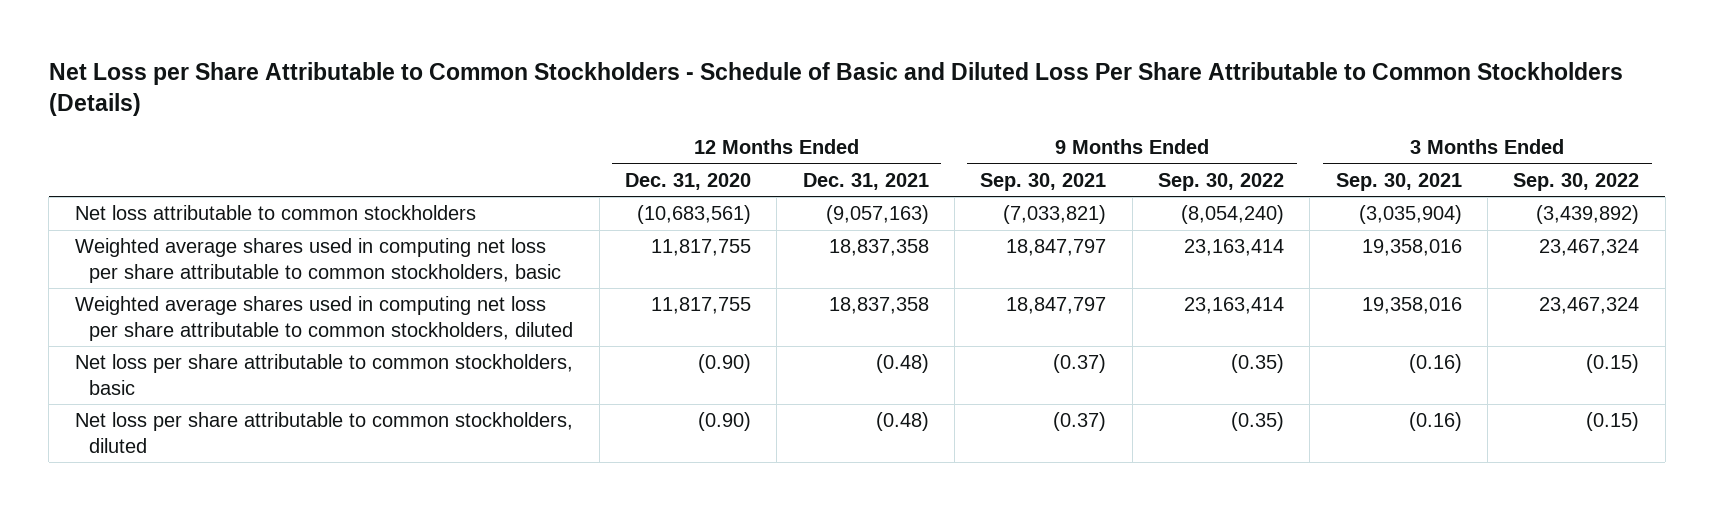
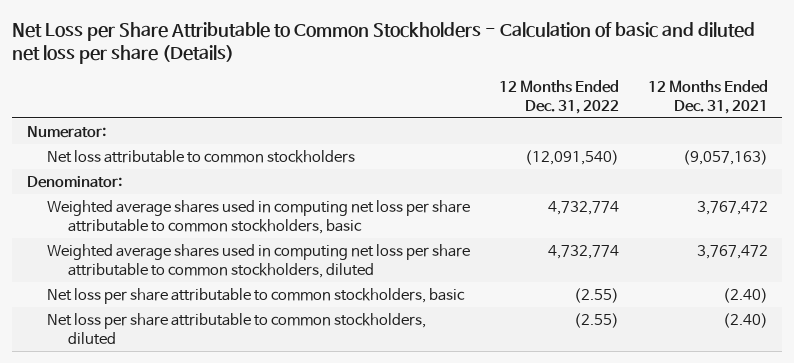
- Net Loss per Share Attributable to Common Stockholders - Schedule of Basic and Diluted Loss Per Share Attributable to Common Stockholders (Details)
+ Net Loss per Share Attributable to Common Stockholders - Calculation of basic and diluted net loss per share (Details)
- | 12 Months Ended Dec. 31, 2020 | 12 Months Ended Dec. 31, 2021 | 9 Months Ended Sep. 30, 2021 | 9 Months Ended Sep. 30, 2022 | 3 Months Ended Sep. 30, 2021 | 3 Months Ended Sep. 30, 2022
+ | 12 Months Ended Dec. 31, 2022 | 12 Months Ended Dec. 31, 2021
+ Numerator:
- Weighted average shares used in computing net loss per share attributable to common stockholders, basic | 11,817,755 | 18,837,358 | 18,847,797 | 23,163,414 | 19,358,016 | 23,467,324
- Weighted average shares used in computing net loss per share attributable to common stockholders, diluted | 11,817,755 | 18,837,358 | 18,847,797 | 23,163,414 | 19,358,016 | 23,467,324
- Net loss per share attributable to common stockholders, basic | (0.90) | (0.48) | (0.37) | (0.35) | (0.16) | (0.15)
- Net loss per share attributable to common stockholders, diluted | (0.90) | (0.48) | (0.37) | (0.35) | (0.16) | (0.15)
+ Denominator:
+ Weighted average shares used in computing net loss per share attributable to common stockholders, basic | 4,732,774 | 3,767,472
+ Weighted average shares used in computing net loss per share attributable to common stockholders, diluted | 4,732,774 | 3,767,472
+ Net loss per share attributable to common stockholders, basic | (2.55) | (2.40)
+ Net loss per share attributable to common stockholders, diluted | (2.55) | (2.40)

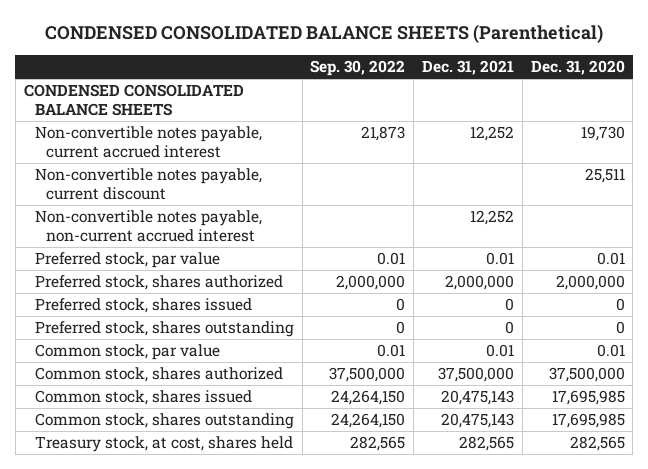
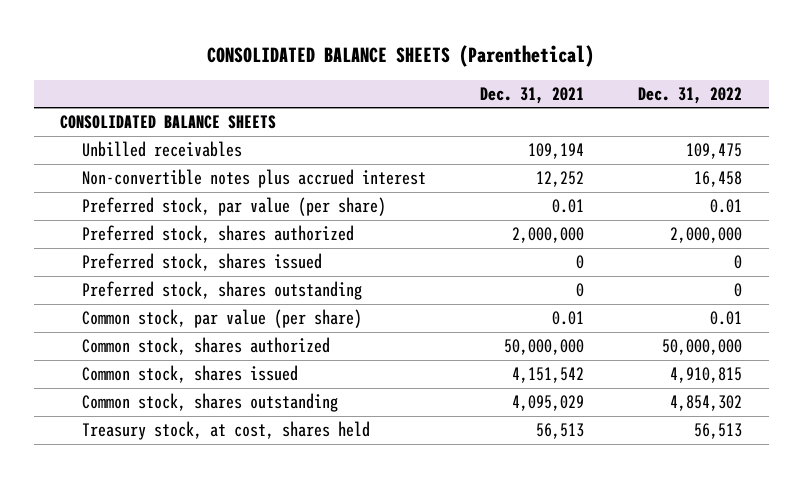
- CONDENSED CONSOLIDATED BALANCE SHEETS (Parenthetical)
+ CONSOLIDATED BALANCE SHEETS (Parenthetical)
- | Sep. 30, 2022 | Dec. 31, 2021 | Dec. 31, 2020
+ | Dec. 31, 2021 | Dec. 31, 2022
- CONDENSED CONSOLIDATED BALANCE SHEETS
- Non-convertible notes payable, current accrued interest | 21,873 | 12,252 | 19,730
- Non-convertible notes payable, current discount | | | 25,511
- Non-convertible notes payable, non-current accrued interest | | 12,252 |
- Preferred stock, par value | 0.01 | 0.01 | 0.01
+ CONSOLIDATED BALANCE SHEETS
+ Unbilled receivables | 109,194 | 109,475
+ Non-convertible notes plus accrued interest | 12,252 | 16,458
+ Preferred stock, par value (per share) | 0.01 | 0.01
- Common stock, par value | 0.01 | 0.01 | 0.01
- Common stock, shares authorized | 37,500,000 | 37,500,000 | 37,500,000
- Common stock, shares issued | 24,264,150 | 20,475,143 | 17,695,985
- Common stock, shares outstanding | 24,264,150 | 20,475,143 | 17,695,985
- Treasury stock, at cost, shares held | 282,565 | 282,565 | 282,565
+ Common stock, par value (per share) | 0.01 | 0.01
+ Common stock, shares authorized | 50,000,000 | 50,000,000
+ Common stock, shares issued | 4,151,542 | 4,910,815
+ Common stock, shares outstanding | 4,095,029 | 4,854,302
+ Treasury stock, at cost, shares held | 56,513 | 56,513

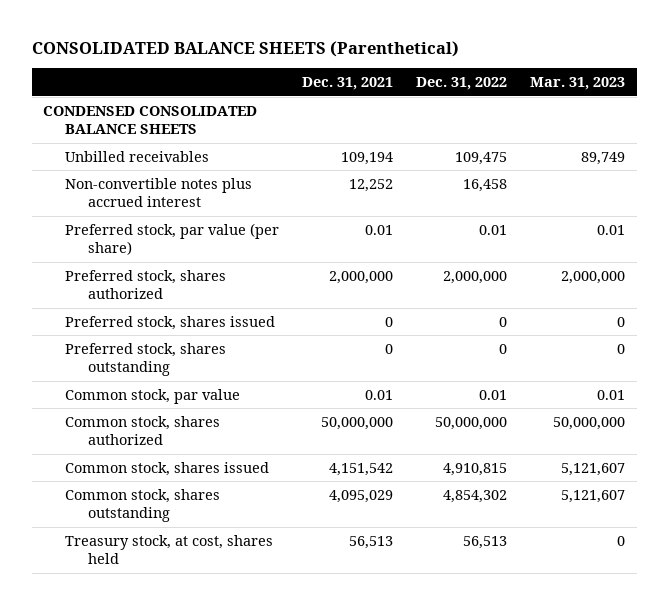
- | Dec. 31, 2021 | Dec. 31, 2022
+ | Dec. 31, 2021 | Dec. 31, 2022 | Mar. 31, 2023
- CONSOLIDATED BALANCE SHEETS
+ CONDENSED CONSOLIDATED BALANCE SHEETS
- Common stock, par value (per share) | 0.01 | 0.01
+ Common stock, par value | 0.01 | 0.01 | 0.01

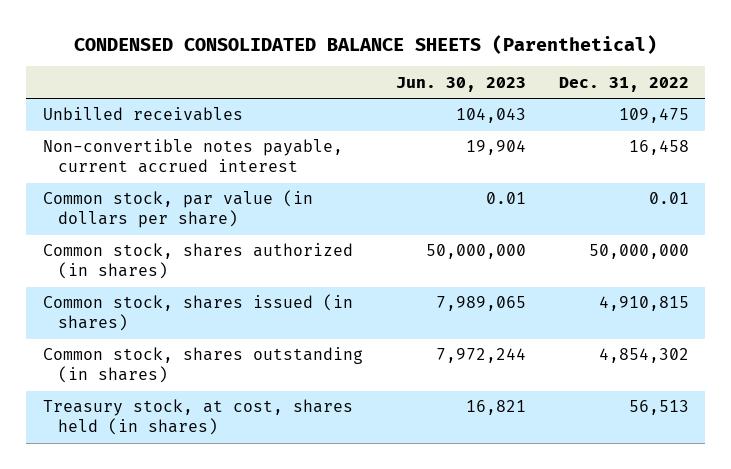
- CONSOLIDATED BALANCE SHEETS (Parenthetical)
+ CONDENSED CONSOLIDATED BALANCE SHEETS (Parenthetical)
- | Dec. 31, 2021 | Dec. 31, 2022 | Mar. 31, 2023
+ | Jun. 30, 2023 | Dec. 31, 2022
- CONDENSED CONSOLIDATED BALANCE SHEETS
- Non-convertible notes plus accrued interest | 12,252 | 16,458 |
- Preferred stock, par value (per share) | 0.01 | 0.01 | 0.01
- Preferred stock, shares authorized | 2,000,000 | 2,000,000 | 2,000,000
- Preferred stock, shares issued | 0 | 0 | 0
- Preferred stock, shares outstanding | 0 | 0 | 0
- Common stock, par value | 0.01 | 0.01 | 0.01
- Common stock, shares authorized | 50,000,000 | 50,000,000 | 50,000,000
- Common stock, shares issued | 4,151,542 | 4,910,815 | 5,121,607
- Common stock, shares outstanding | 4,095,029 | 4,854,302 | 5,121,607
- Treasury stock, at cost, shares held | 56,513 | 56,513 | 0
+ Non-convertible notes payable, current accrued interest | 19,904 | 16,458
+ Common stock, par value (in dollars per share) | 0.01 | 0.01
+ Common stock, shares authorized (in shares) | 50,000,000 | 50,000,000
+ Common stock, shares issued (in shares) | 7,989,065 | 4,910,815
+ Common stock, shares outstanding (in shares) | 7,972,244 | 4,854,302
+ Treasury stock, at cost, shares held (in shares) | 16,821 | 56,513

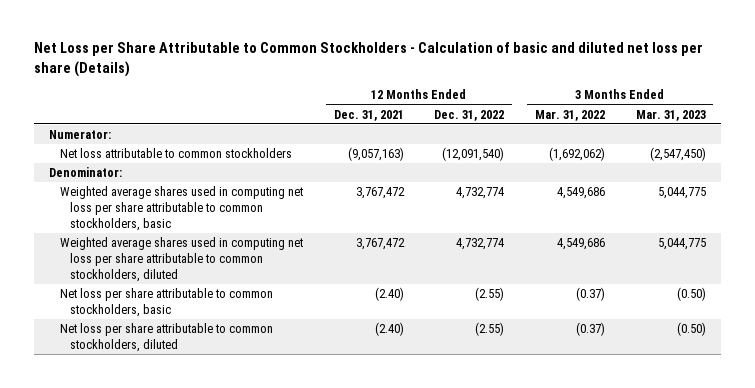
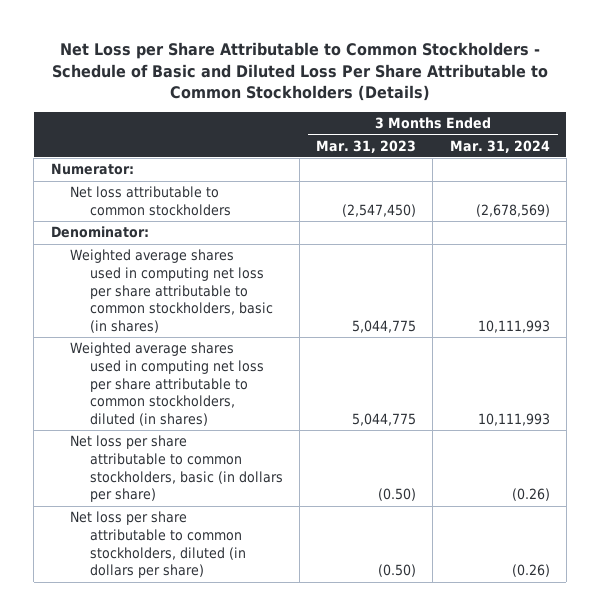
- Net Loss per Share Attributable to Common Stockholders - Calculation of basic and diluted net loss per share (Details)
+ Net Loss per Share Attributable to Common Stockholders - Schedule of Basic and Diluted Loss Per Share Attributable to Common Stockholders (Details)
- | 12 Months Ended Dec. 31, 2021 | 12 Months Ended Dec. 31, 2022 | 3 Months Ended Mar. 31, 2022 | 3 Months Ended Mar. 31, 2023
+ | 3 Months Ended Mar. 31, 2023 | 3 Months Ended Mar. 31, 2024
- Weighted average shares used in computing net loss per share attributable to common stockholders, basic | 3,767,472 | 4,732,774 | 4,549,686 | 5,044,775
- Weighted average shares used in computing net loss per share attributable to common stockholders, diluted | 3,767,472 | 4,732,774 | 4,549,686 | 5,044,775
- Net loss per share attributable to common stockholders, basic | (2.40) | (2.55) | (0.37) | (0.50)
- Net loss per share attributable to common stockholders, diluted | (2.40) | (2.55) | (0.37) | (0.50)
+ Weighted average shares used in computing net loss per share attributable to common stockholders, basic (in shares) | 5,044,775 | 10,111,993
+ Weighted average shares used in computing net loss per share attributable to common stockholders, diluted (in shares) | 5,044,775 | 10,111,993
+ Net loss per share attributable to common stockholders, basic (in dollars per share) | (0.50) | (0.26)
+ Net loss per share attributable to common stockholders, diluted (in dollars per share) | (0.50) | (0.26)

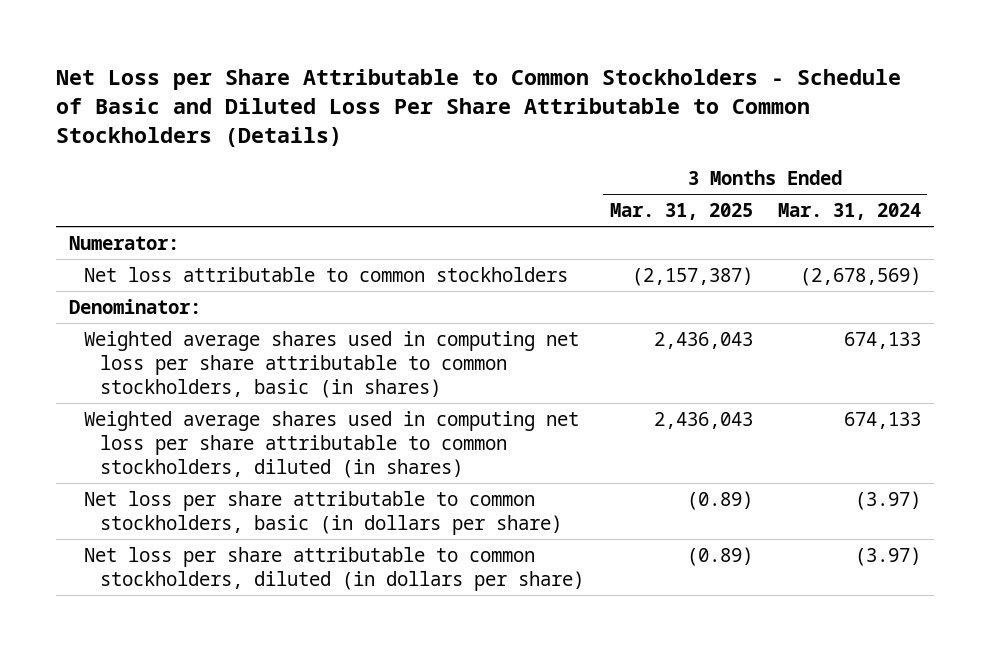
- | 3 Months Ended Mar. 31, 2023 | 3 Months Ended Mar. 31, 2024
+ | 3 Months Ended Mar. 31, 2025 | 3 Months Ended Mar. 31, 2024
- Weighted average shares used in computing net loss per share attributable to common stockholders, basic (in shares) | 5,044,775 | 10,111,993
- Weighted average shares used in computing net loss per share attributable to common stockholders, diluted (in shares) | 5,044,775 | 10,111,993
- Net loss per share attributable to common stockholders, basic (in dollars per share) | (0.50) | (0.26)
- Net loss per share attributable to common stockholders, diluted (in dollars per share) | (0.50) | (0.26)
+ Weighted average shares used in computing net loss per share attributable to common stockholders, basic (in shares) | 2,436,043 | 674,133
+ Weighted average shares used in computing net loss per share attributable to common stockholders, diluted (in shares) | 2,436,043 | 674,133
+ Net loss per share attributable to common stockholders, basic (in dollars per share) | (0.89) | (3.97)
+ Net loss per share attributable to common stockholders, diluted (in dollars per share) | (0.89) | (3.97)

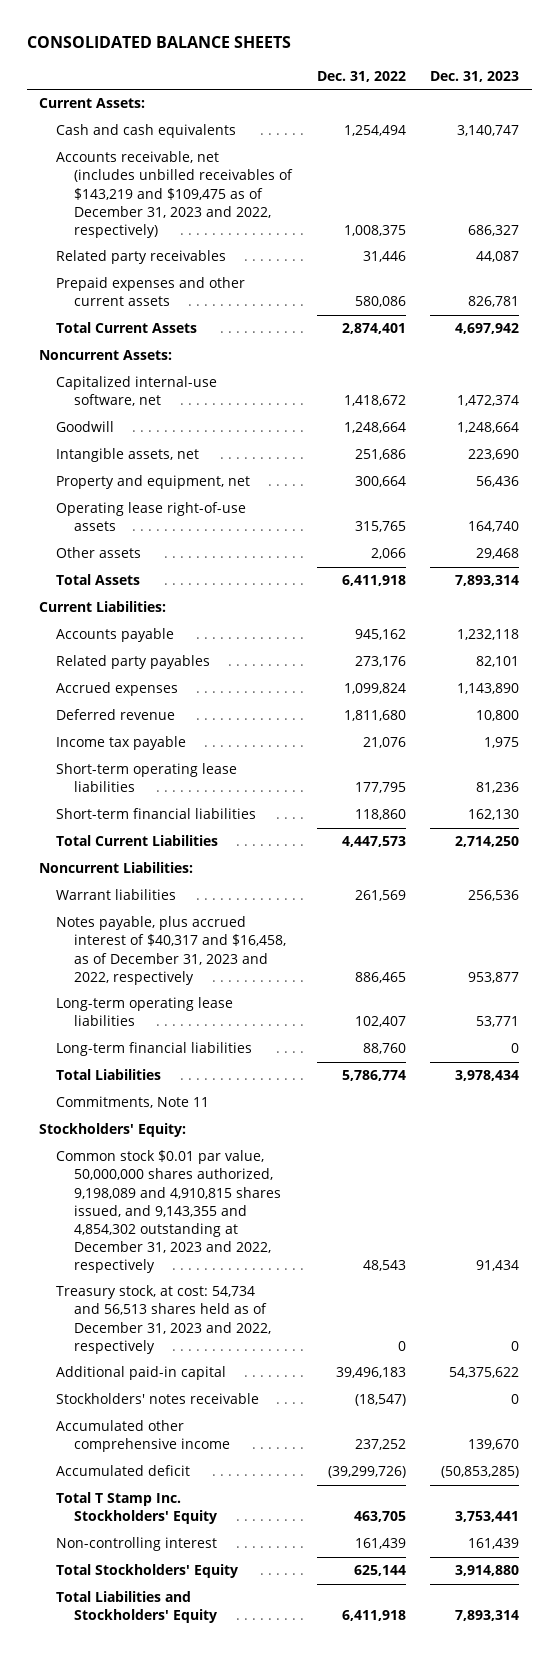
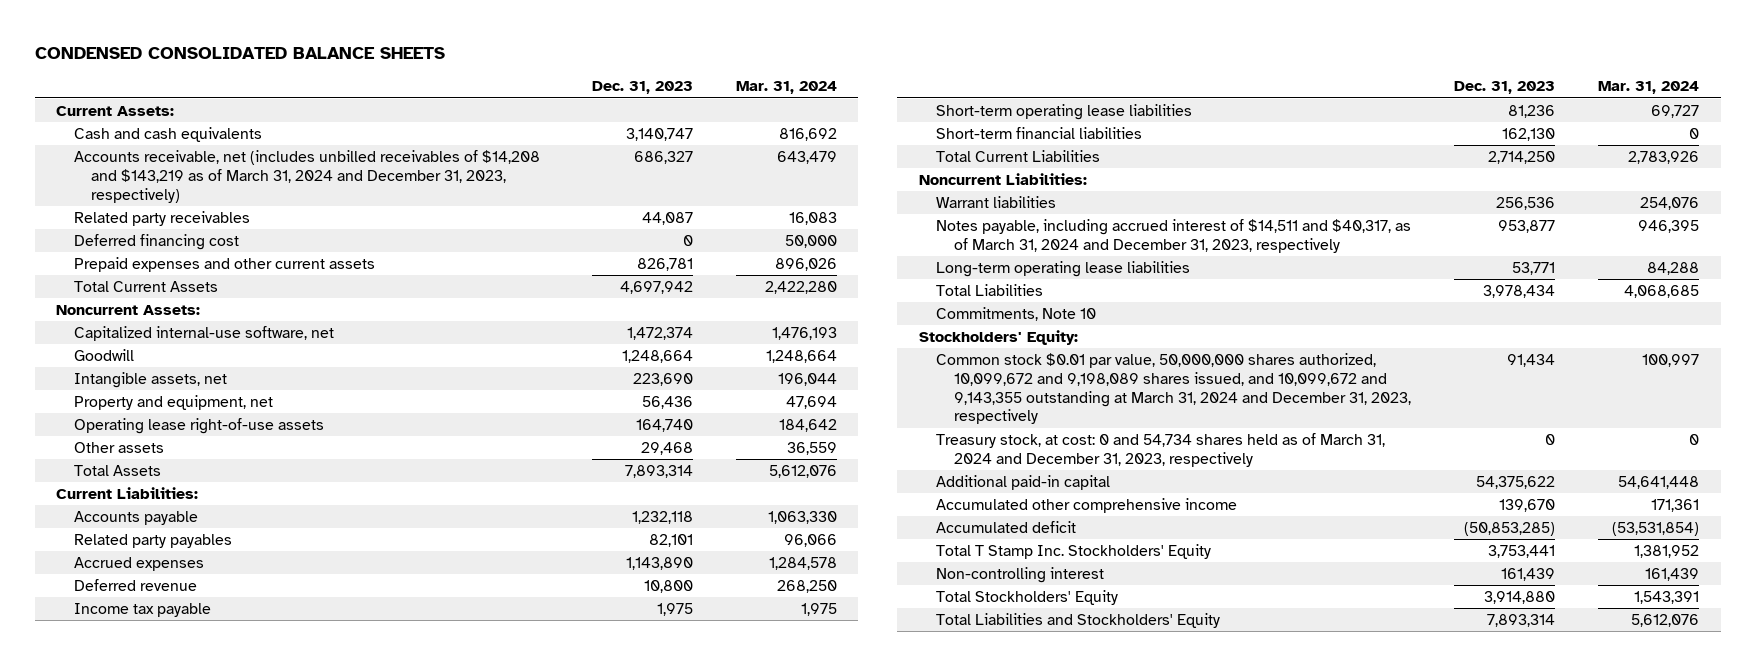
- CONSOLIDATED BALANCE SHEETS
+ CONDENSED CONSOLIDATED BALANCE SHEETS
- | Dec. 31, 2022 | Dec. 31, 2023
+ | Dec. 31, 2023 | Mar. 31, 2024
- Accounts receivable, net (includes unbilled receivables of $143,219 and $109,475 as of December 31, 2023 and 2022, respectively) | 1,008,375 | 686,327
+ Accounts receivable, net (includes unbilled receivables of $14,208 and $143,219 as of March 31, 2024 and December 31, 2023, respectively) | 686,327 | 643,479
+ Deferred financing cost | 0 | 50,000
- Notes payable, plus accrued interest of $40,317 and $16,458, as of December 31, 2023 and 2022, respectively | 886,465 | 953,877
+ Notes payable, including accrued interest of $14,511 and $40,317, as of March 31, 2024 and December 31, 2023, respectively | 953,877 | 946,395
- Long-term financial liabilities | 88,760 | 0
- Commitments, Note 11
+ Commitments, Note 10
- Common stock $0.01 par value, 50,000,000 shares authorized, 9,198,089 and 4,910,815 shares issued, and 9,143,355 and 4,854,302 outstanding at December 31, 2023 and 2022, respectively | 48,543 | 91,434
- Treasury stock, at cost: 54,734 and 56,513 shares held as of December 31, 2023 and 2022, respectively | 0 | 0
+ Common stock $0.01 par value, 50,000,000 shares authorized, 10,099,672 and 9,198,089 shares issued, and 10,099,672 and 9,143,355 outstanding at March 31, 2024 and December 31, 2023, respectively | 91,434 | 100,997
+ Treasury stock, at cost: 0 and 54,734 shares held as of March 31, 2024 and December 31, 2023, respectively | 0 | 0
- Stockholders' notes receivable | (18,547) | 0

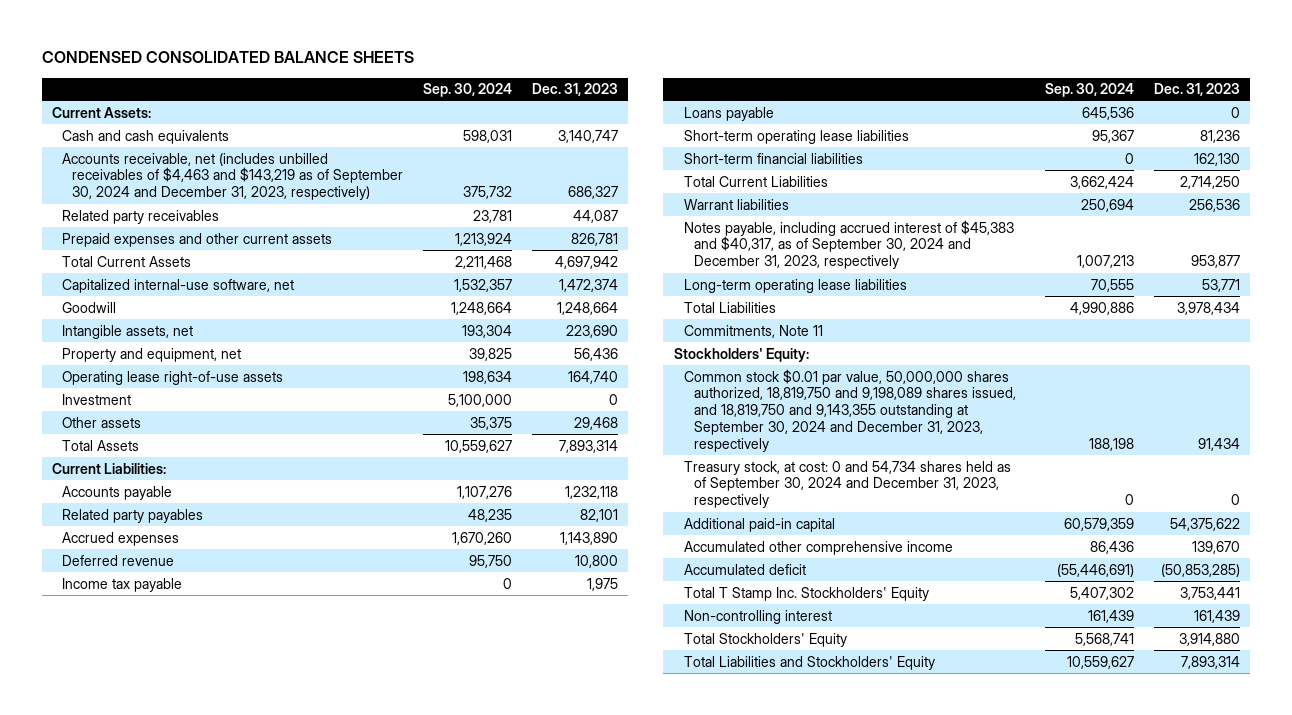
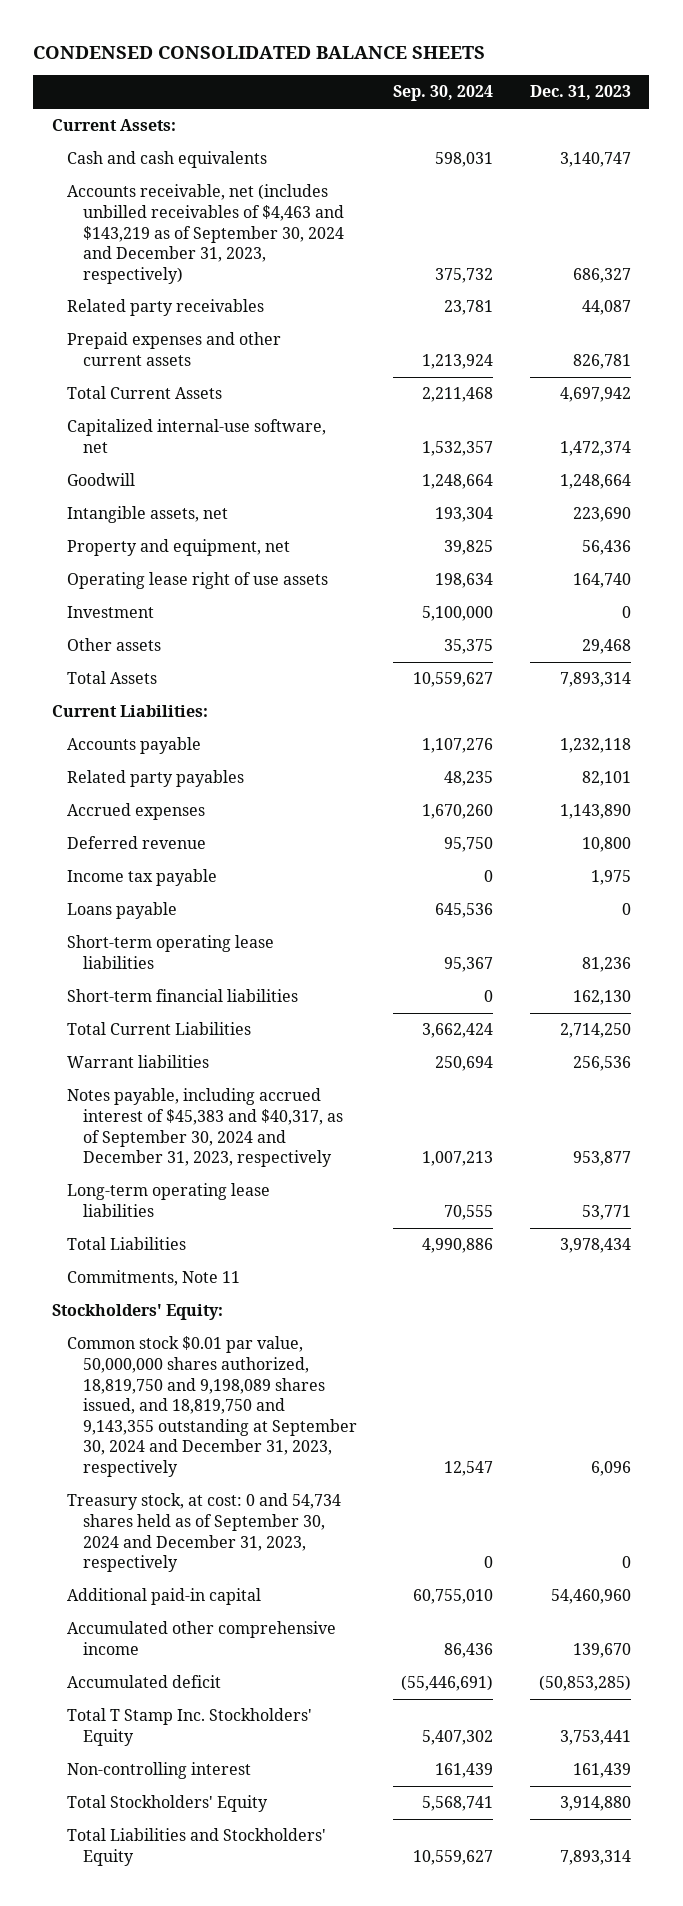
- Operating lease right-of-use assets | 198,634 | 164,740
+ Operating lease right of use assets | 198,634 | 164,740
- Common stock $0.01 par value, 50,000,000 shares authorized, 18,819,750 and 9,198,089 shares issued, and 18,819,750 and 9,143,355 outstanding at September 30, 2024 and December 31, 2023, respectively | 188,198 | 91,434
+ Common stock $0.01 par value, 50,000,000 shares authorized, 18,819,750 and 9,198,089 shares issued, and 18,819,750 and 9,143,355 outstanding at September 30, 2024 and December 31, 2023, respectively | 12,547 | 6,096
- Additional paid-in capital | 60,579,359 | 54,375,622
+ Additional paid-in capital | 60,755,010 | 54,460,960

